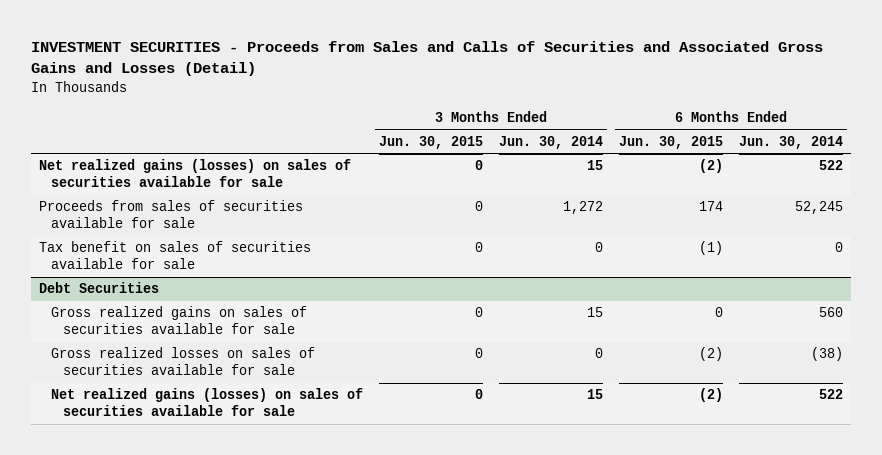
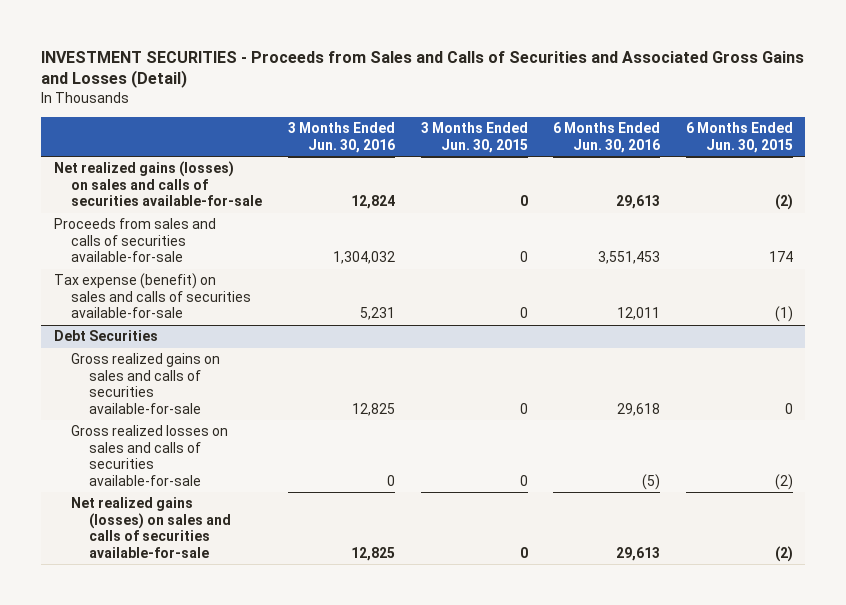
- | 3 Months Ended Jun. 30, 2015 | 3 Months Ended Jun. 30, 2014 | 6 Months Ended Jun. 30, 2015 | 6 Months Ended Jun. 30, 2014
+ | 3 Months Ended Jun. 30, 2016 | 3 Months Ended Jun. 30, 2015 | 6 Months Ended Jun. 30, 2016 | 6 Months Ended Jun. 30, 2015
- Net realized gains (losses) on sales of securities available for sale | 0 | 15 | (2) | 522
- Proceeds from sales of securities available for sale | 0 | 1,272 | 174 | 52,245
- Tax benefit on sales of securities available for sale | 0 | 0 | (1) | 0
+ Net realized gains (losses) on sales and calls of securities available-for-sale | 12,824 | 0 | 29,613 | (2)
+ Proceeds from sales and calls of securities available-for-sale | 1,304,032 | 0 | 3,551,453 | 174
+ Tax expense (benefit) on sales and calls of securities available-for-sale | 5,231 | 0 | 12,011 | (1)
@ Debt Securities
- Gross realized gains on sales of securities available for sale | 0 | 15 | 0 | 560
- Gross realized losses on sales of securities available for sale | 0 | 0 | (2) | (38)
- Net realized gains (losses) on sales of securities available for sale | 0 | 15 | (2) | 522
+ Gross realized gains on sales and calls of securities available-for-sale | 12,825 | 0 | 29,618 | 0
+ Gross realized losses on sales and calls of securities available-for-sale | 0 | 0 | (5) | (2)
+ Net realized gains (losses) on sales and calls of securities available-for-sale | 12,825 | 0 | 29,613 | (2)

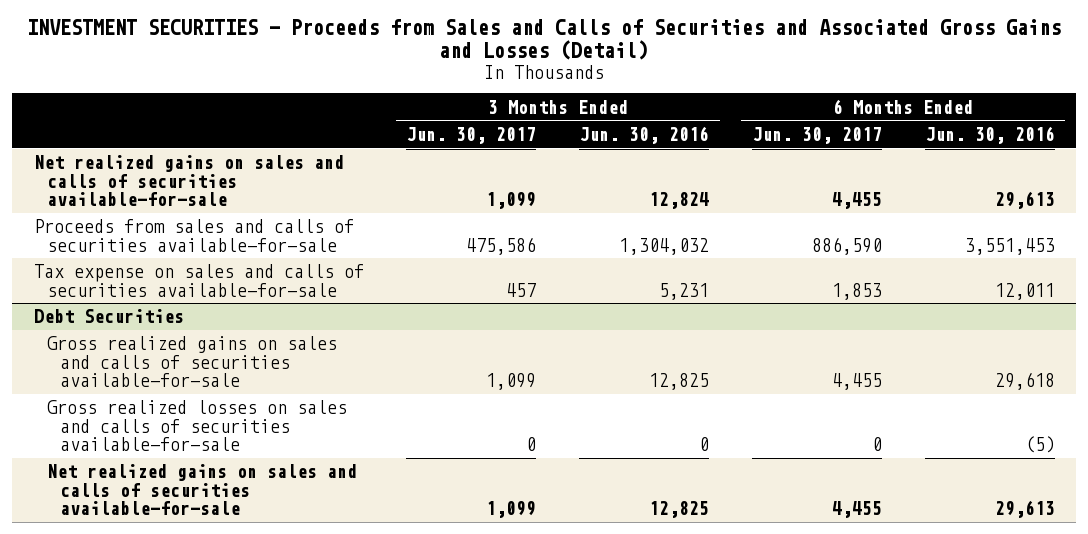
- | 3 Months Ended Jun. 30, 2016 | 3 Months Ended Jun. 30, 2015 | 6 Months Ended Jun. 30, 2016 | 6 Months Ended Jun. 30, 2015
+ | 3 Months Ended Jun. 30, 2017 | 3 Months Ended Jun. 30, 2016 | 6 Months Ended Jun. 30, 2017 | 6 Months Ended Jun. 30, 2016
- Net realized gains (losses) on sales and calls of securities available-for-sale | 12,824 | 0 | 29,613 | (2)
+ Net realized gains on sales and calls of securities available-for-sale | 1,099 | 12,824 | 4,455 | 29,613
- Tax expense (benefit) on sales and calls of securities available-for-sale | 5,231 | 0 | 12,011 | (1)
+ Tax expense on sales and calls of securities available-for-sale | 457 | 5,231 | 1,853 | 12,011
@ Debt Securities
- Net realized gains (losses) on sales and calls of securities available-for-sale | 12,825 | 0 | 29,613 | (2)
+ Net realized gains on sales and calls of securities available-for-sale | 1,099 | 12,825 | 4,455 | 29,613

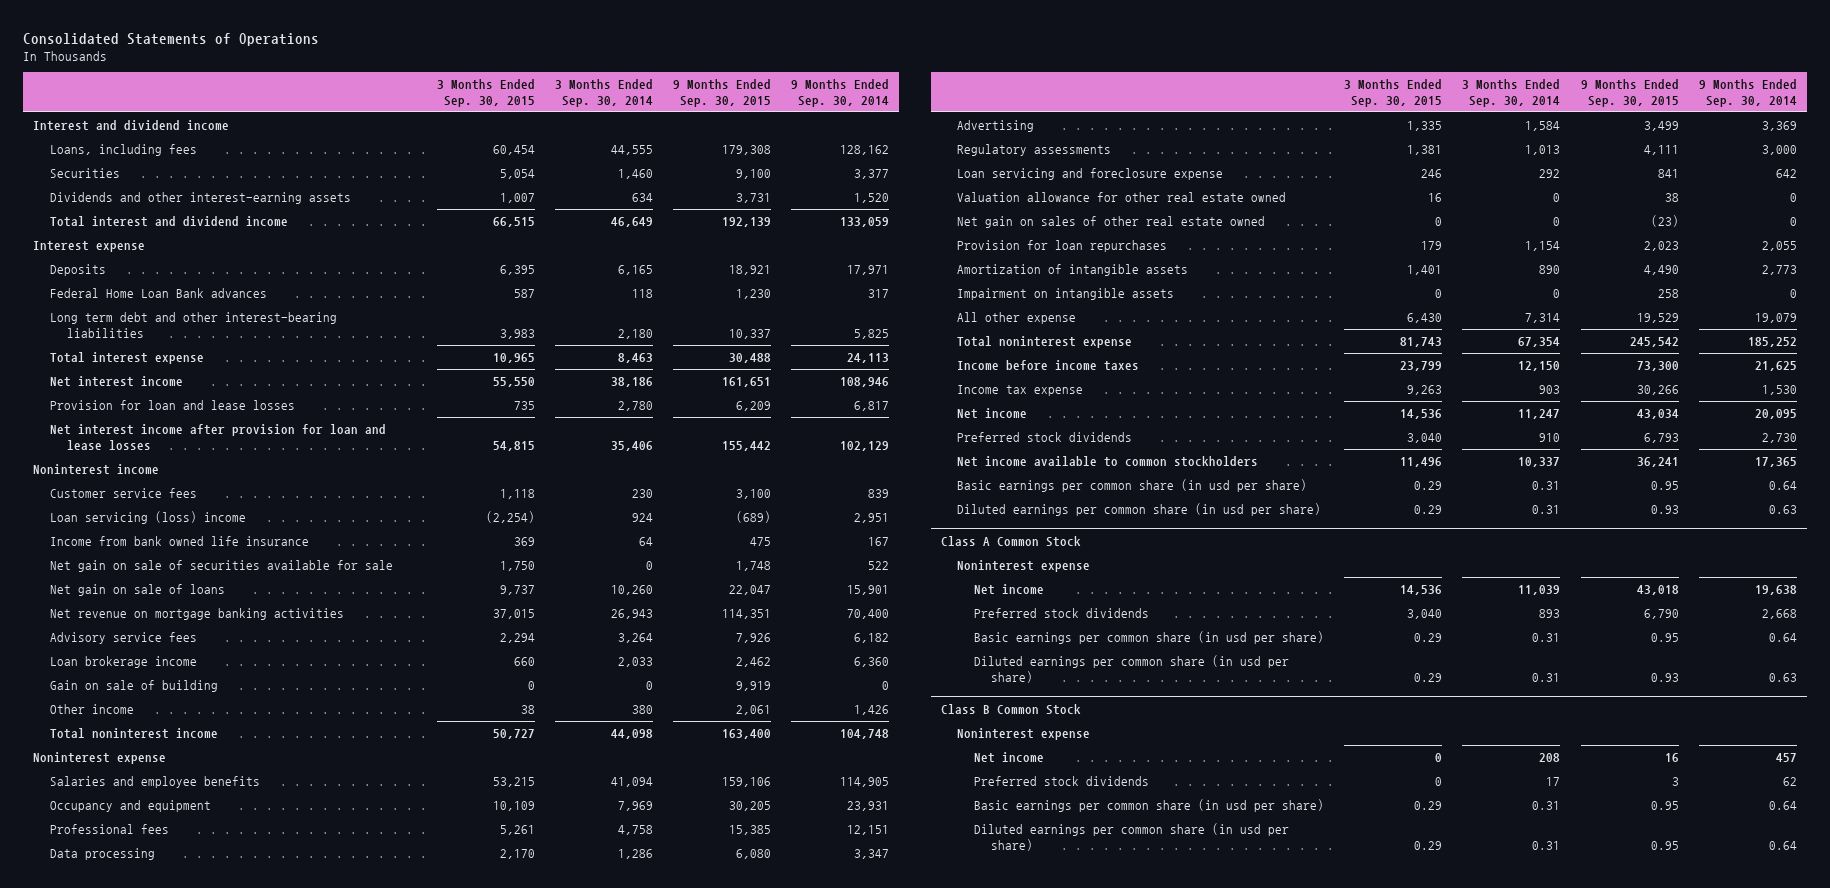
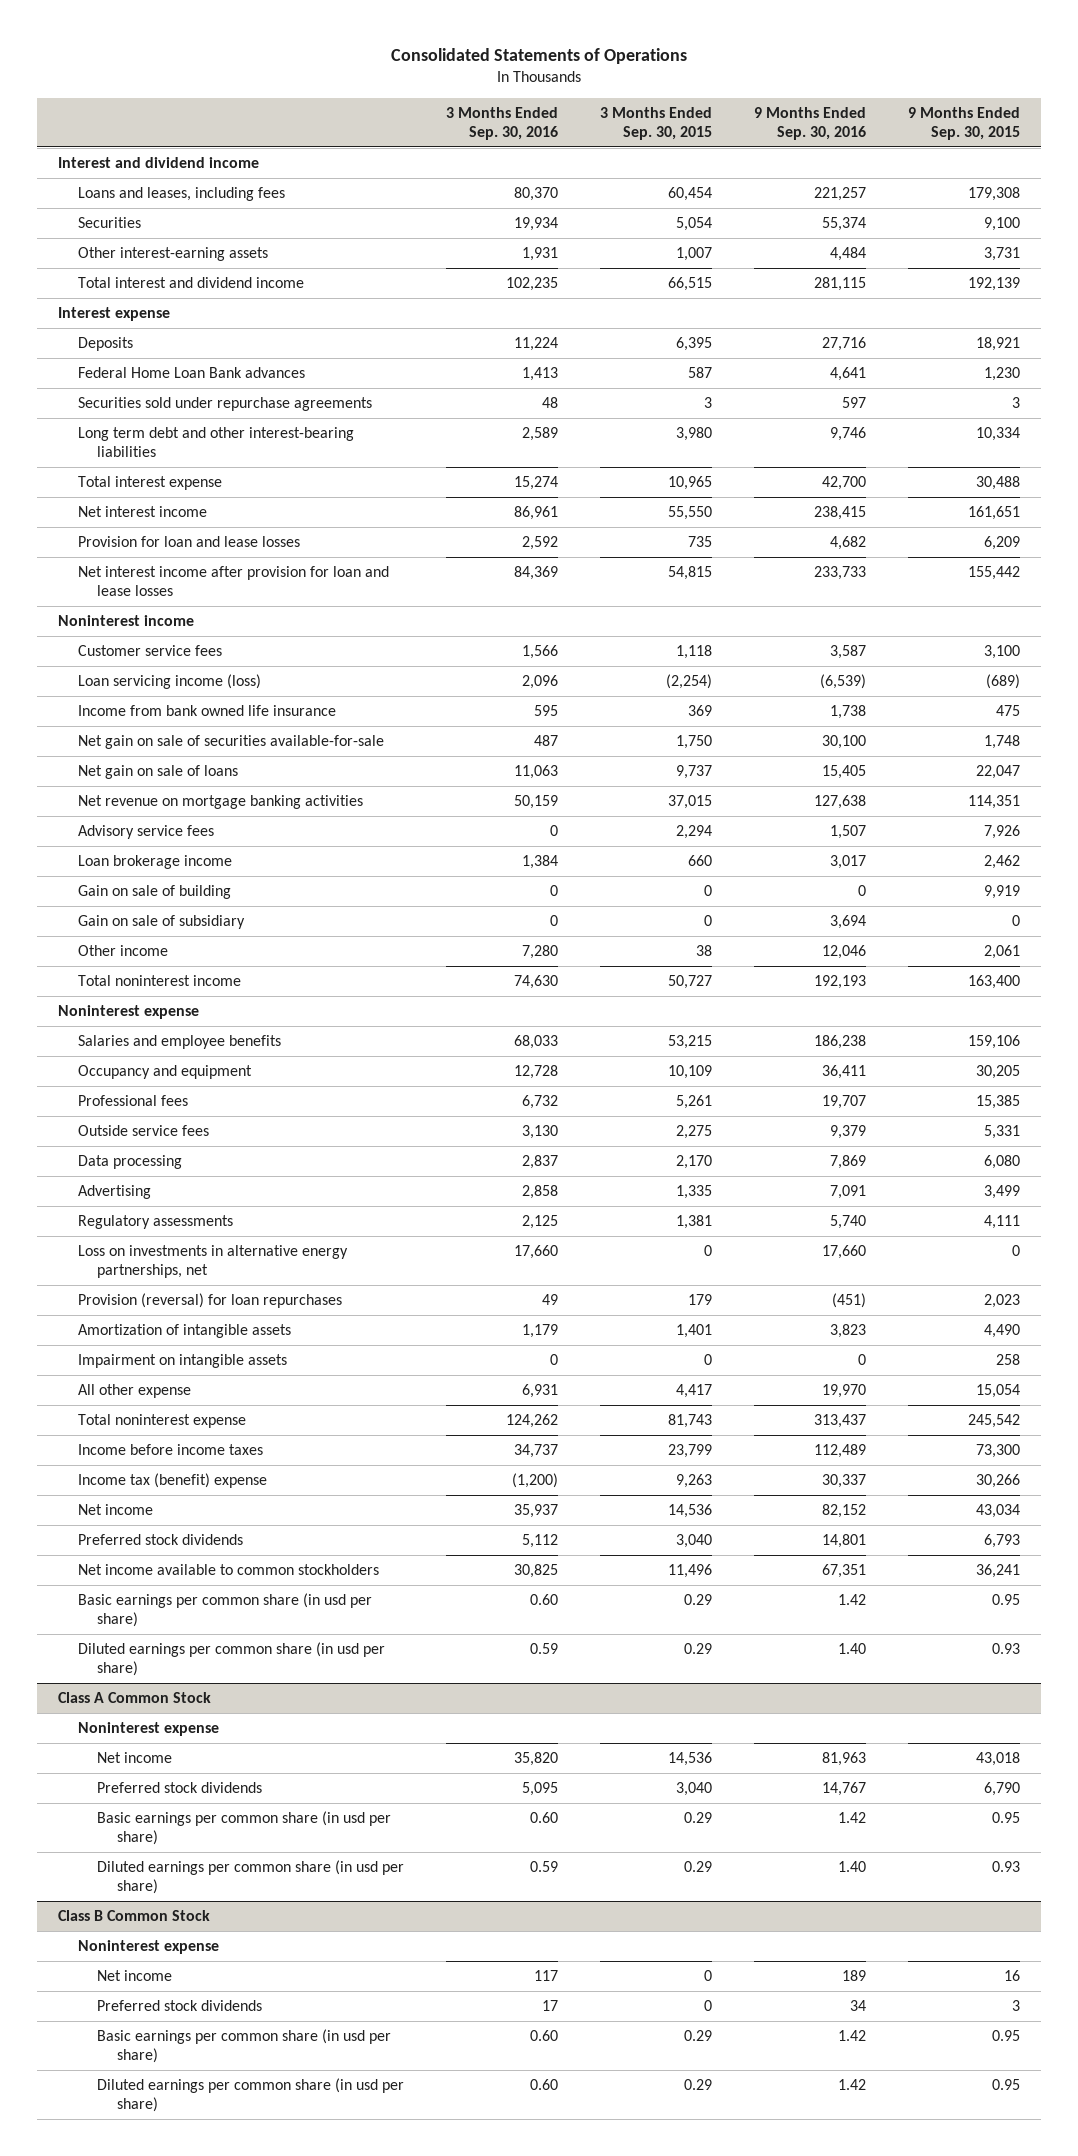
- | 3 Months Ended Sep. 30, 2015 | 3 Months Ended Sep. 30, 2014 | 9 Months Ended Sep. 30, 2015 | 9 Months Ended Sep. 30, 2014
+ | 3 Months Ended Sep. 30, 2016 | 3 Months Ended Sep. 30, 2015 | 9 Months Ended Sep. 30, 2016 | 9 Months Ended Sep. 30, 2015
- Loans, including fees | 60,454 | 44,555 | 179,308 | 128,162
+ Loans and leases, including fees | 80,370 | 60,454 | 221,257 | 179,308
- Dividends and other interest-earning assets | 1,007 | 634 | 3,731 | 1,520
+ Other interest-earning assets | 1,931 | 1,007 | 4,484 | 3,731
- Long term debt and other interest-bearing liabilities | 3,983 | 2,180 | 10,337 | 5,825
+ Securities sold under repurchase agreements | 48 | 3 | 597 | 3
+ Long term debt and other interest-bearing liabilities | 2,589 | 3,980 | 9,746 | 10,334
- Loan servicing (loss) income | (2,254) | 924 | (689) | 2,951
+ Loan servicing income (loss) | 2,096 | (2,254) | (6,539) | (689)
- Net gain on sale of securities available for sale | 1,750 | 0 | 1,748 | 522
+ Net gain on sale of securities available-for-sale | 487 | 1,750 | 30,100 | 1,748
+ Gain on sale of subsidiary | 0 | 0 | 3,694 | 0
+ Outside service fees | 3,130 | 2,275 | 9,379 | 5,331
- Loan servicing and foreclosure expense | 246 | 292 | 841 | 642
- Valuation allowance for other real estate owned | 16 | 0 | 38 | 0
- Net gain on sales of other real estate owned | 0 | 0 | (23) | 0
- Provision for loan repurchases | 179 | 1,154 | 2,023 | 2,055
+ Loss on investments in alternative energy partnerships, net | 17,660 | 0 | 17,660 | 0
+ Provision (reversal) for loan repurchases | 49 | 179 | (451) | 2,023
- All other expense | 6,430 | 7,314 | 19,529 | 19,079
+ All other expense | 6,931 | 4,417 | 19,970 | 15,054
- Income tax expense | 9,263 | 903 | 30,266 | 1,530
+ Income tax (benefit) expense | (1,200) | 9,263 | 30,337 | 30,266

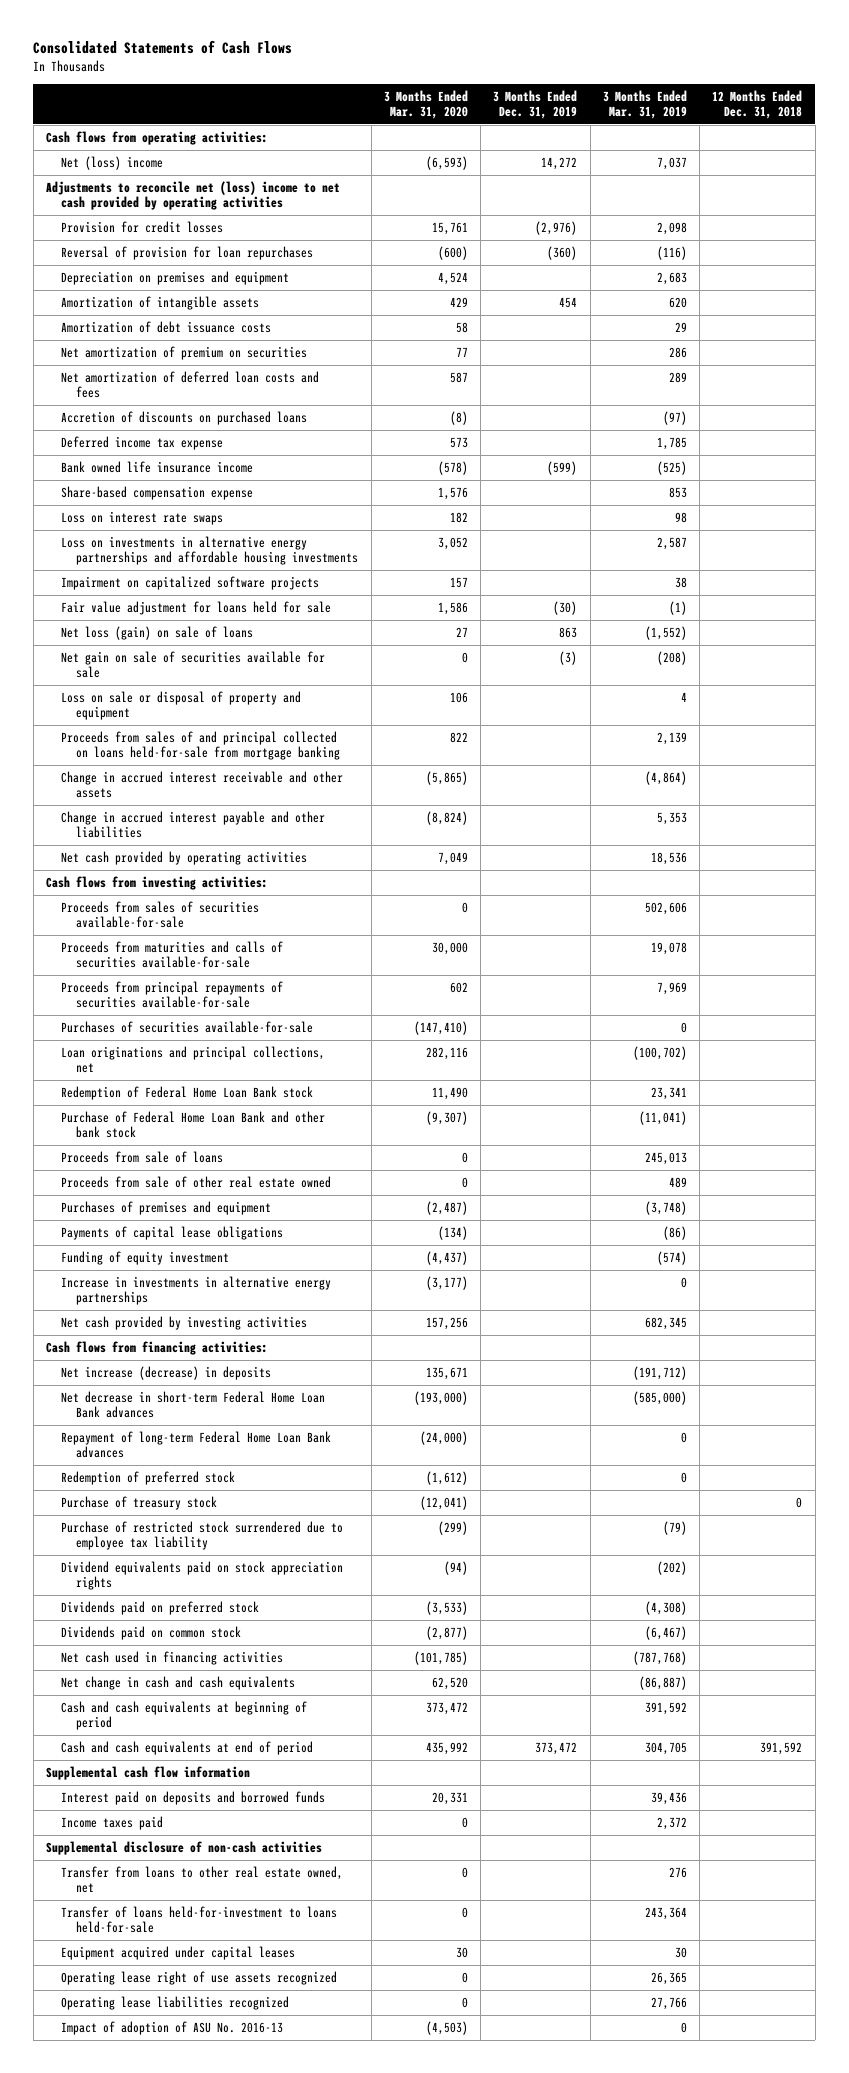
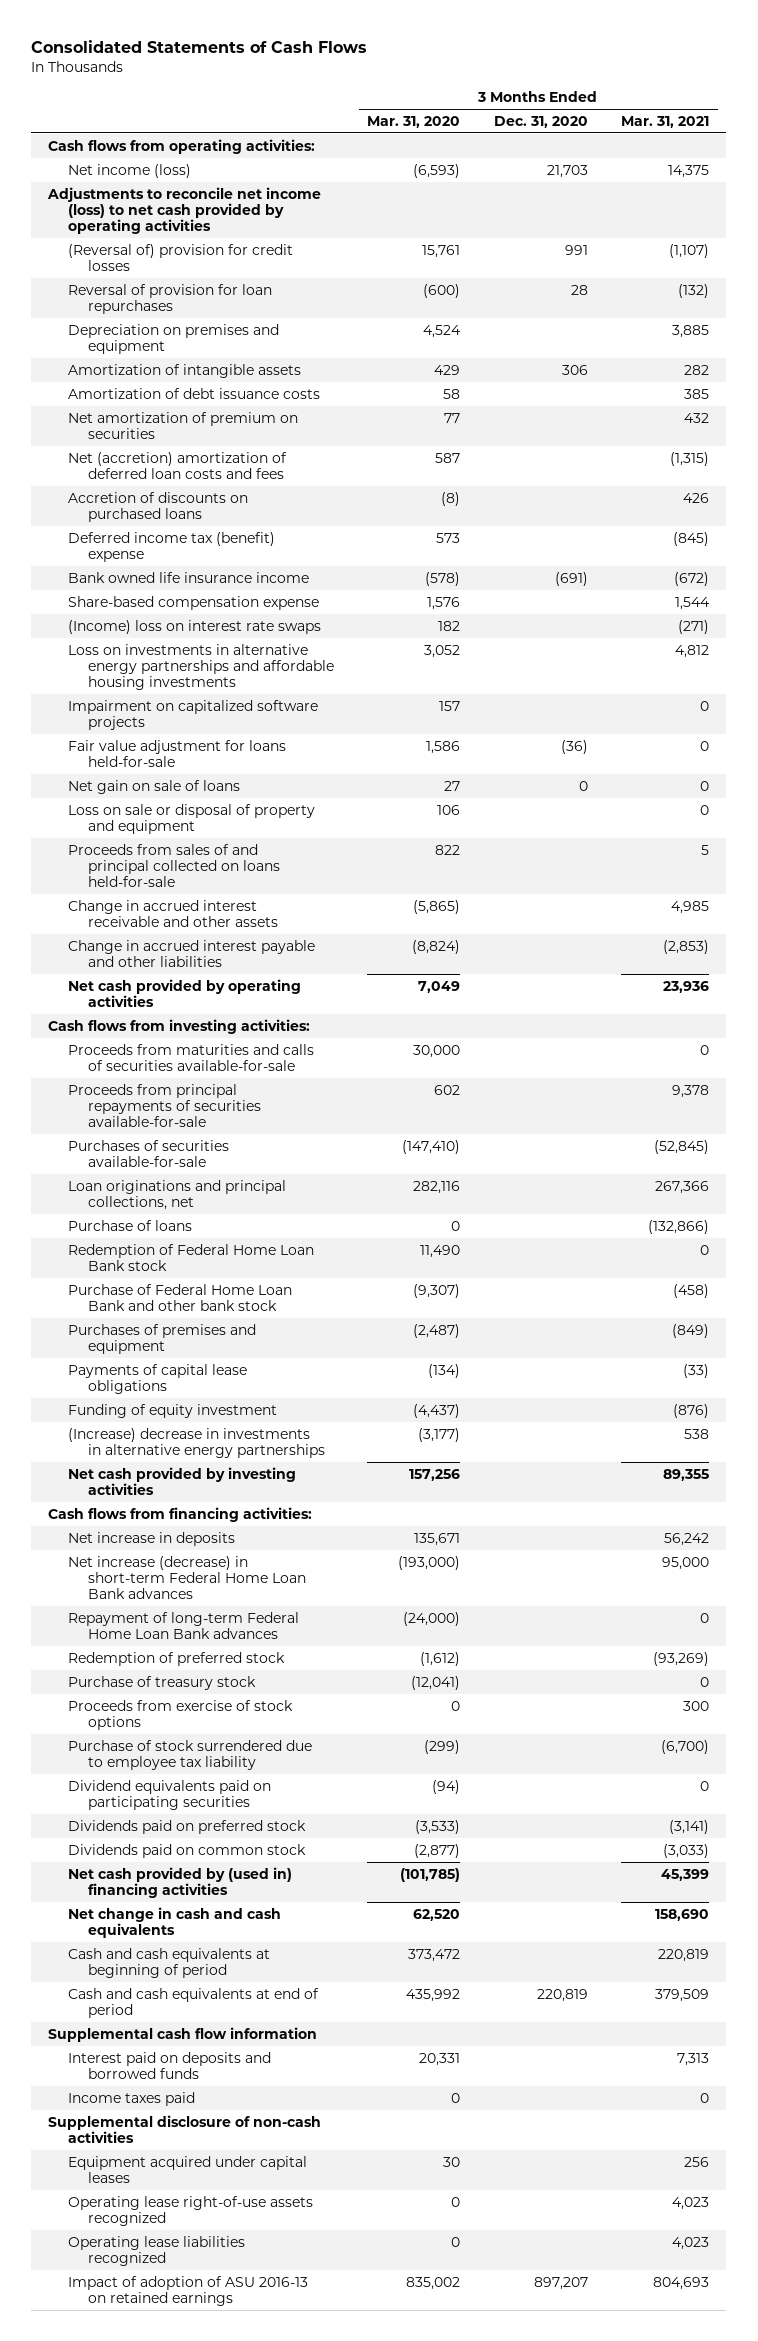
- | 3 Months Ended Mar. 31, 2020 | 3 Months Ended Dec. 31, 2019 | 3 Months Ended Mar. 31, 2019 | 12 Months Ended Dec. 31, 2018
+ | 3 Months Ended Mar. 31, 2020 | 3 Months Ended Dec. 31, 2020 | 3 Months Ended Mar. 31, 2021
- Net (loss) income | (6,593) | 14,272 | 7,037 |
- Adjustments to reconcile net (loss) income to net cash provided by operating activities
- Provision for credit losses | 15,761 | (2,976) | 2,098 |
+ Net income (loss) | (6,593) | 21,703 | 14,375
+ Adjustments to reconcile net income (loss) to net cash provided by operating activities
+ (Reversal of) provision for credit losses | 15,761 | 991 | (1,107)
- Net amortization of deferred loan costs and fees | 587 | | 289 |
+ Net (accretion) amortization of deferred loan costs and fees | 587 | | (1,315)
- Deferred income tax expense | 573 | | 1,785 |
+ Deferred income tax (benefit) expense | 573 | | (845)
- Loss on interest rate swaps | 182 | | 98 |
+ (Income) loss on interest rate swaps | 182 | | (271)
- Fair value adjustment for loans held for sale | 1,586 | (30) | (1) |
- Net loss (gain) on sale of loans | 27 | 863 | (1,552) |
- Net gain on sale of securities available for sale | 0 | (3) | (208) |
+ Fair value adjustment for loans held-for-sale | 1,586 | (36) | 0
+ Net gain on sale of loans | 27 | 0 | 0
- Proceeds from sales of and principal collected on loans held-for-sale from mortgage banking | 822 | | 2,139 |
+ Proceeds from sales of and principal collected on loans held-for-sale | 822 | | 5
- Proceeds from sales of securities available-for-sale | 0 | | 502,606 |
+ Purchase of loans | 0 | | (132,866)
- Proceeds from sale of loans | 0 | | 245,013 |
- Proceeds from sale of other real estate owned | 0 | | 489 |
- Increase in investments in alternative energy partnerships | (3,177) | | 0 |
+ (Increase) decrease in investments in alternative energy partnerships | (3,177) | | 538
- Net increase (decrease) in deposits | 135,671 | | (191,712) |
- Net decrease in short-term Federal Home Loan Bank advances | (193,000) | | (585,000) |
+ Net increase in deposits | 135,671 | | 56,242
+ Net increase (decrease) in short-term Federal Home Loan Bank advances | (193,000) | | 95,000
- Purchase of restricted stock surrendered due to employee tax liability | (299) | | (79) |
- Dividend equivalents paid on stock appreciation rights | (94) | | (202) |
+ Proceeds from exercise of stock options | 0 | | 300
+ Purchase of stock surrendered due to employee tax liability | (299) | | (6,700)
+ Dividend equivalents paid on participating securities | (94) | | 0
- Net cash used in financing activities | (101,785) | | (787,768) |
+ Net cash provided by (used in) financing activities | (101,785) | | 45,399
- Transfer from loans to other real estate owned, net | 0 | | 276 |
- Transfer of loans held-for-investment to loans held-for-sale | 0 | | 243,364 |
- Operating lease right of use assets recognized | 0 | | 26,365 |
+ Operating lease right-of-use assets recognized | 0 | | 4,023
- Impact of adoption of ASU No. 2016-13 | (4,503) | | 0 |
+ Impact of adoption of ASU 2016-13 on retained earnings | 835,002 | 897,207 | 804,693

